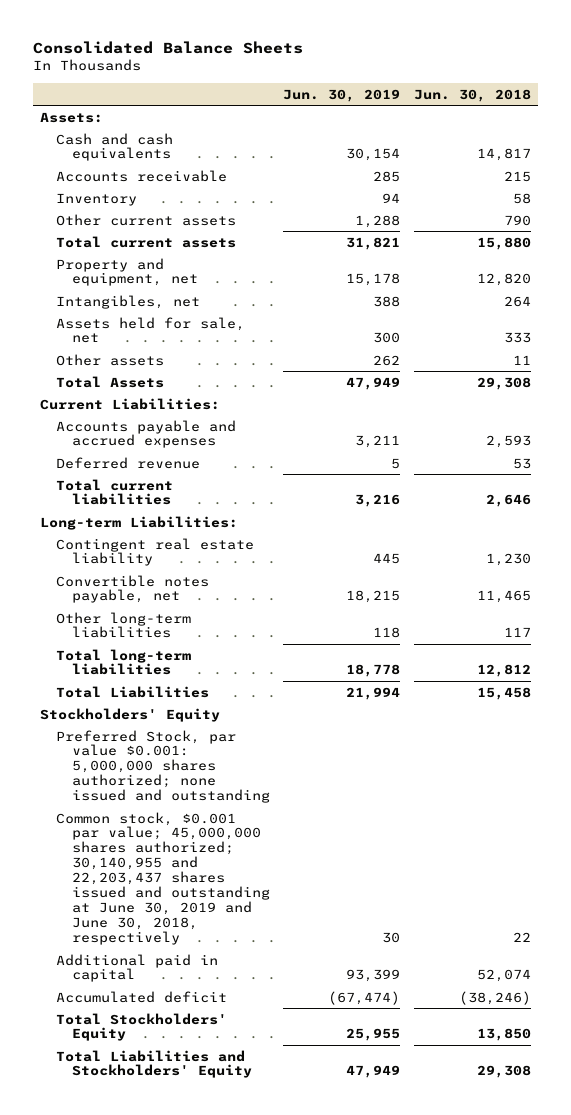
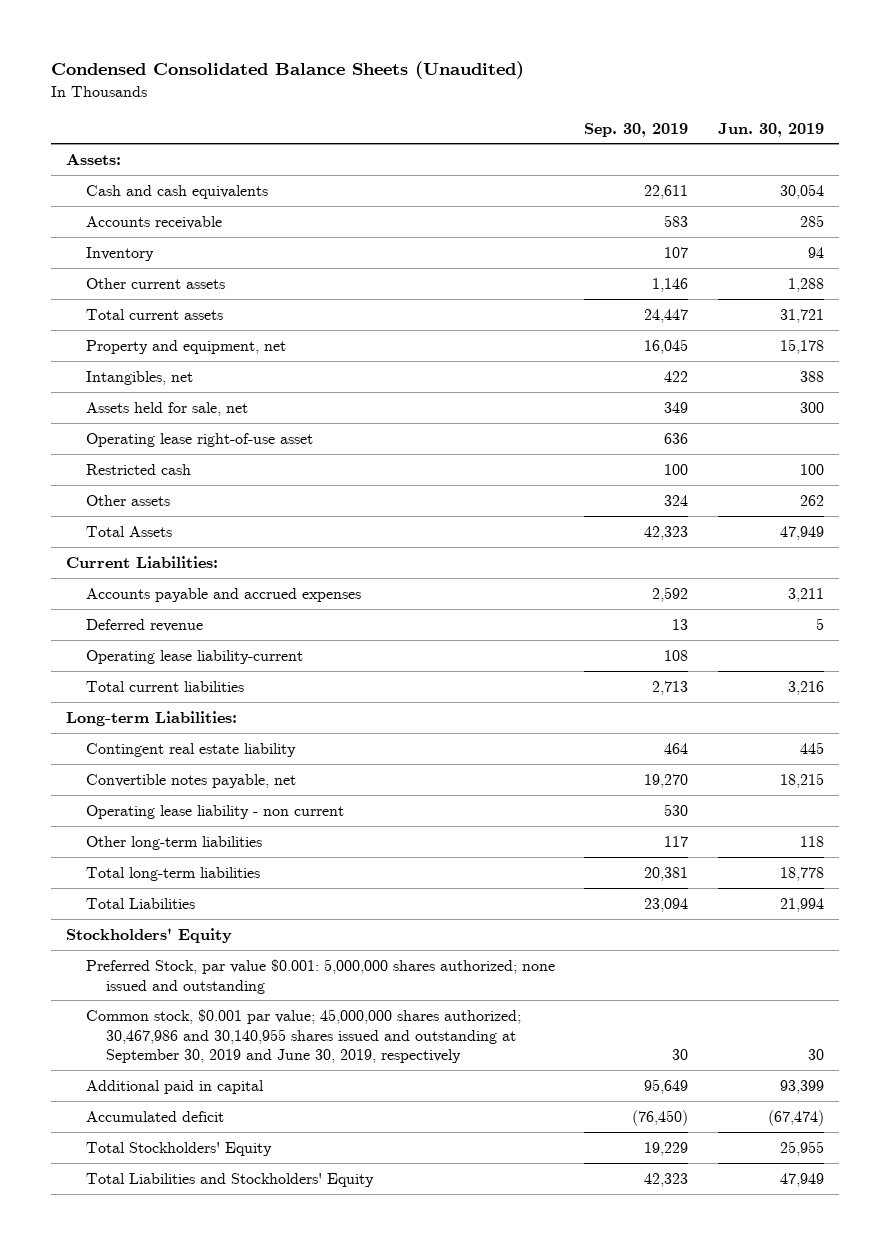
- Consolidated Balance Sheets
+ Condensed Consolidated Balance Sheets (Unaudited)
- | Jun. 30, 2019 | Jun. 30, 2018
+ | Sep. 30, 2019 | Jun. 30, 2019
- Cash and cash equivalents | 30,154 | 14,817
+ Cash and cash equivalents | 22,611 | 30,054
- Total current assets | 31,821 | 15,880
+ Total current assets | 24,447 | 31,721
+ Operating lease right-of-use asset | 636 |
+ Restricted cash | 100 | 100
+ Operating lease liability-current | 108 |
+ Operating lease liability - non current | 530 |
- Common stock, $0.001 par value; 45,000,000 shares authorized; 30,140,955 and 22,203,437 shares issued and outstanding at June 30, 2019 and June 30, 2018, respectively | 30 | 22
+ Common stock, $0.001 par value; 45,000,000 shares authorized; 30,467,986 and 30,140,955 shares issued and outstanding at September 30, 2019 and June 30, 2019, respectively | 30 | 30

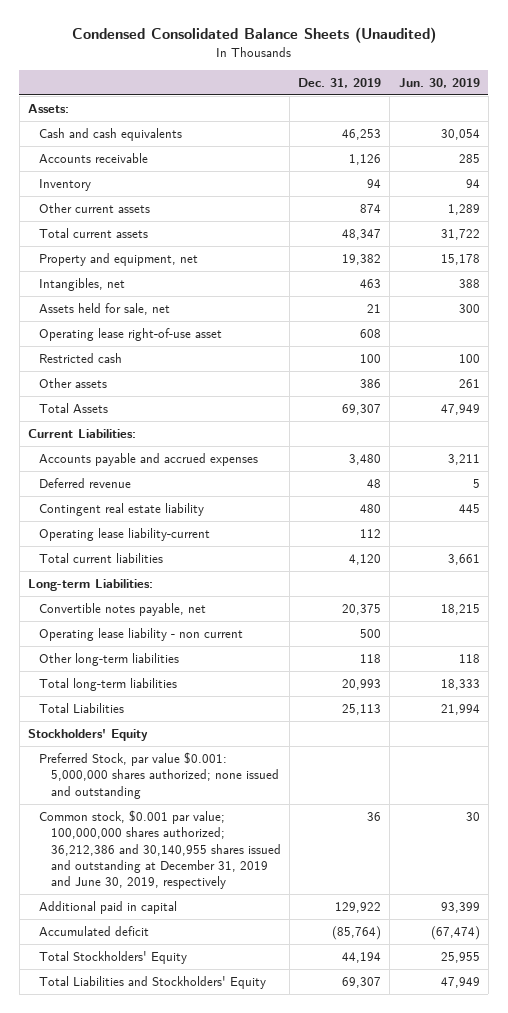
- | Sep. 30, 2019 | Jun. 30, 2019
+ | Dec. 31, 2019 | Jun. 30, 2019
- Other current assets | 1,146 | 1,288
- Total current assets | 24,447 | 31,721
+ Other current assets | 874 | 1,289
+ Total current assets | 48,347 | 31,722
- Other assets | 324 | 262
+ Other assets | 386 | 261
moved up: Contingent real estate liability | 480 | 445
- Total current liabilities | 2,713 | 3,216
+ Total current liabilities | 4,120 | 3,661
- Total long-term liabilities | 20,381 | 18,778
+ Total long-term liabilities | 20,993 | 18,333
- Common stock, $0.001 par value; 45,000,000 shares authorized; 30,467,986 and 30,140,955 shares issued and outstanding at September 30, 2019 and June 30, 2019, respectively | 30 | 30
+ Common stock, $0.001 par value; 100,000,000 shares authorized; 36,212,386 and 30,140,955 shares issued and outstanding at December 31, 2019 and June 30, 2019, respectively | 36 | 30

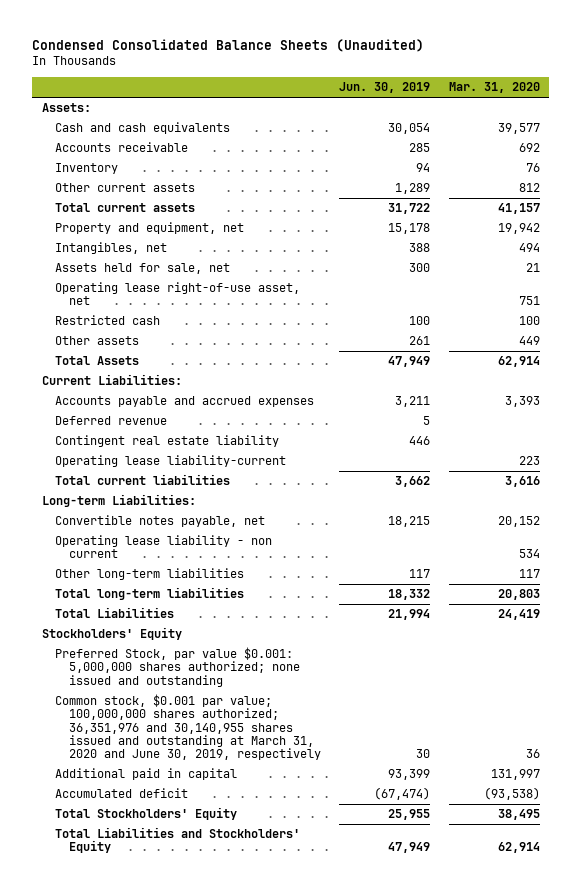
- | Dec. 31, 2019 | Jun. 30, 2019
+ | Jun. 30, 2019 | Mar. 31, 2020
- Operating lease right-of-use asset | 608 |
+ Operating lease right-of-use asset, net | | 751
- Contingent real estate liability | 480 | 445
+ Contingent real estate liability | 446 |
- Total current liabilities | 4,120 | 3,661
+ Total current liabilities | 3,662 | 3,616
- Other long-term liabilities | 118 | 118
- Total long-term liabilities | 20,993 | 18,333
+ Other long-term liabilities | 117 | 117
+ Total long-term liabilities | 18,332 | 20,803
- Common stock, $0.001 par value; 100,000,000 shares authorized; 36,212,386 and 30,140,955 shares issued and outstanding at December 31, 2019 and June 30, 2019, respectively | 36 | 30
+ Common stock, $0.001 par value; 100,000,000 shares authorized; 36,351,976 and 30,140,955 shares issued and outstanding at March 31, 2020 and June 30, 2019, respectively | 30 | 36

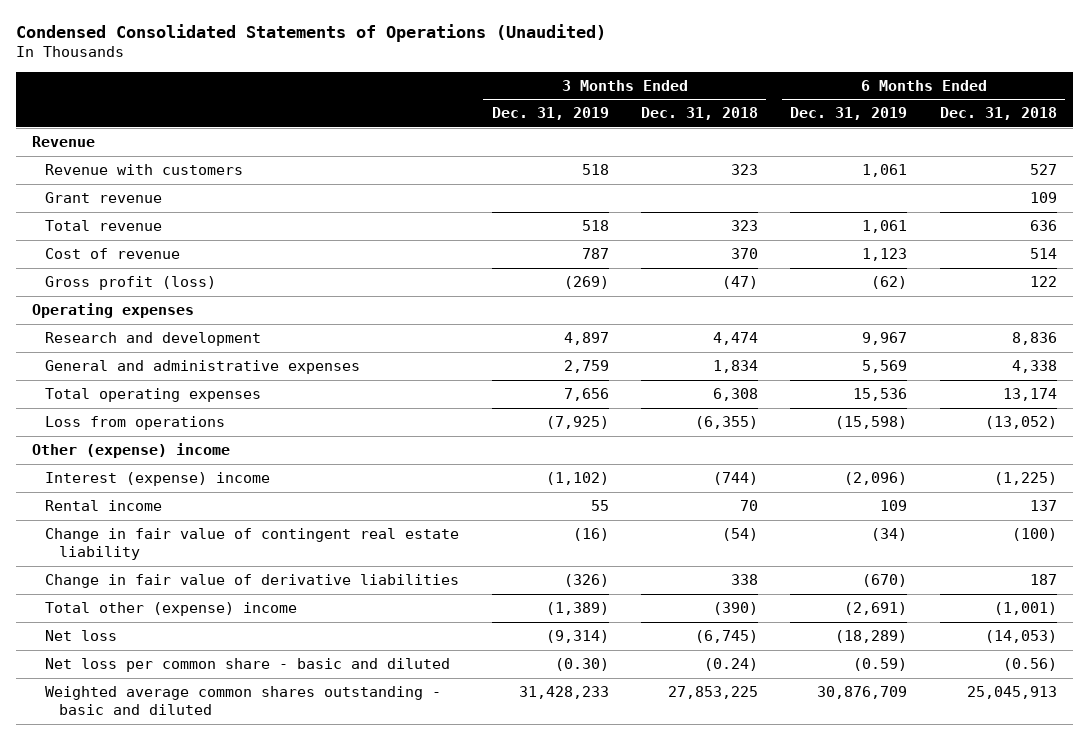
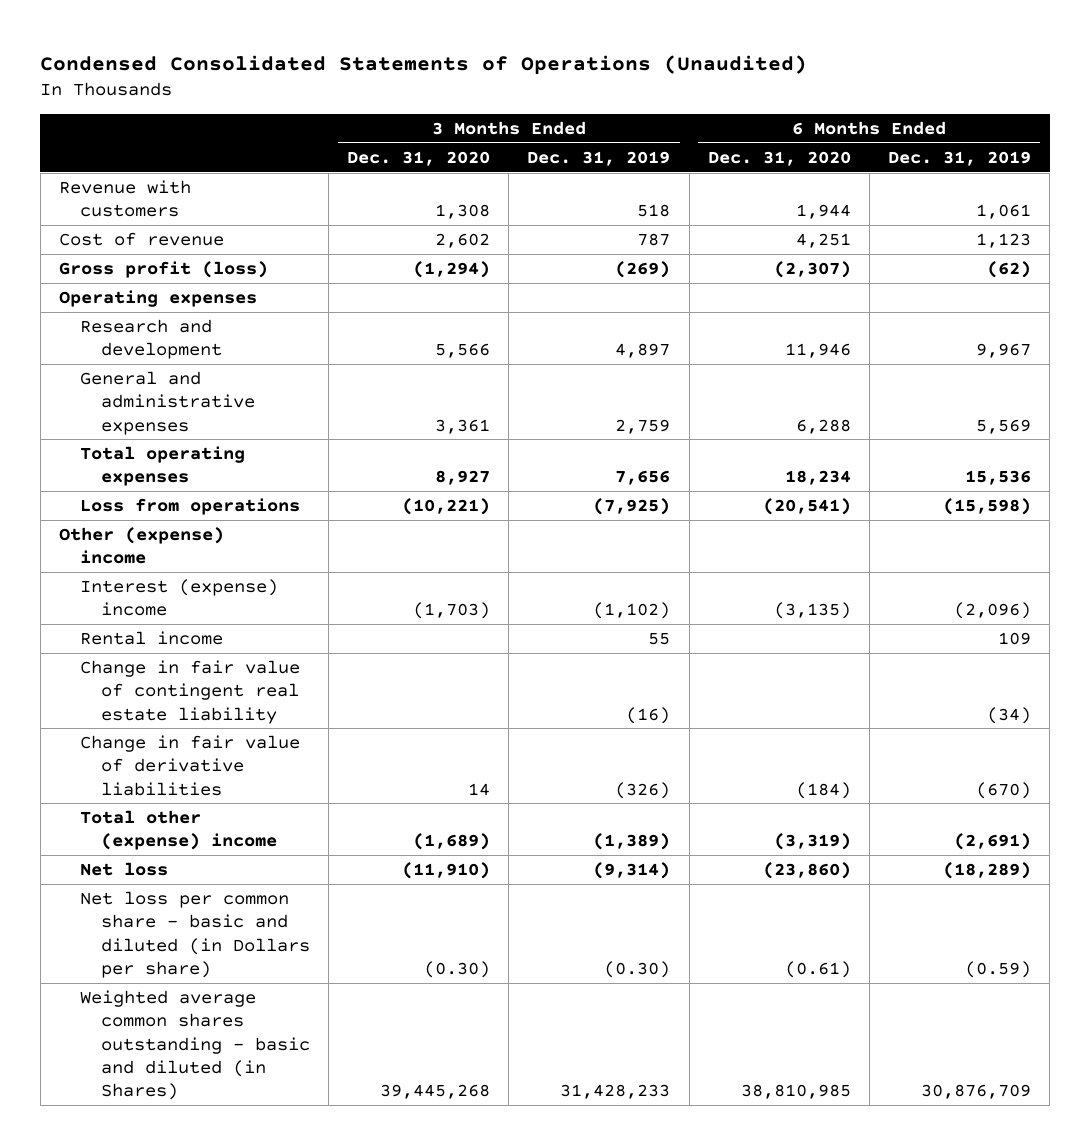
- | 3 Months Ended Dec. 31, 2019 | 3 Months Ended Dec. 31, 2018 | 6 Months Ended Dec. 31, 2019 | 6 Months Ended Dec. 31, 2018
+ | 3 Months Ended Dec. 31, 2020 | 3 Months Ended Dec. 31, 2019 | 6 Months Ended Dec. 31, 2020 | 6 Months Ended Dec. 31, 2019
- Revenue
- Grant revenue | | | | 109
- Total revenue | 518 | 323 | 1,061 | 636
- Net loss per common share - basic and diluted | (0.30) | (0.24) | (0.59) | (0.56)
- Weighted average common shares outstanding - basic and diluted | 31,428,233 | 27,853,225 | 30,876,709 | 25,045,913
+ Net loss per common share - basic and diluted (in Dollars per share) | (0.30) | (0.30) | (0.61) | (0.59)
+ Weighted average common shares outstanding - basic and diluted (in Shares) | 39,445,268 | 31,428,233 | 38,810,985 | 30,876,709

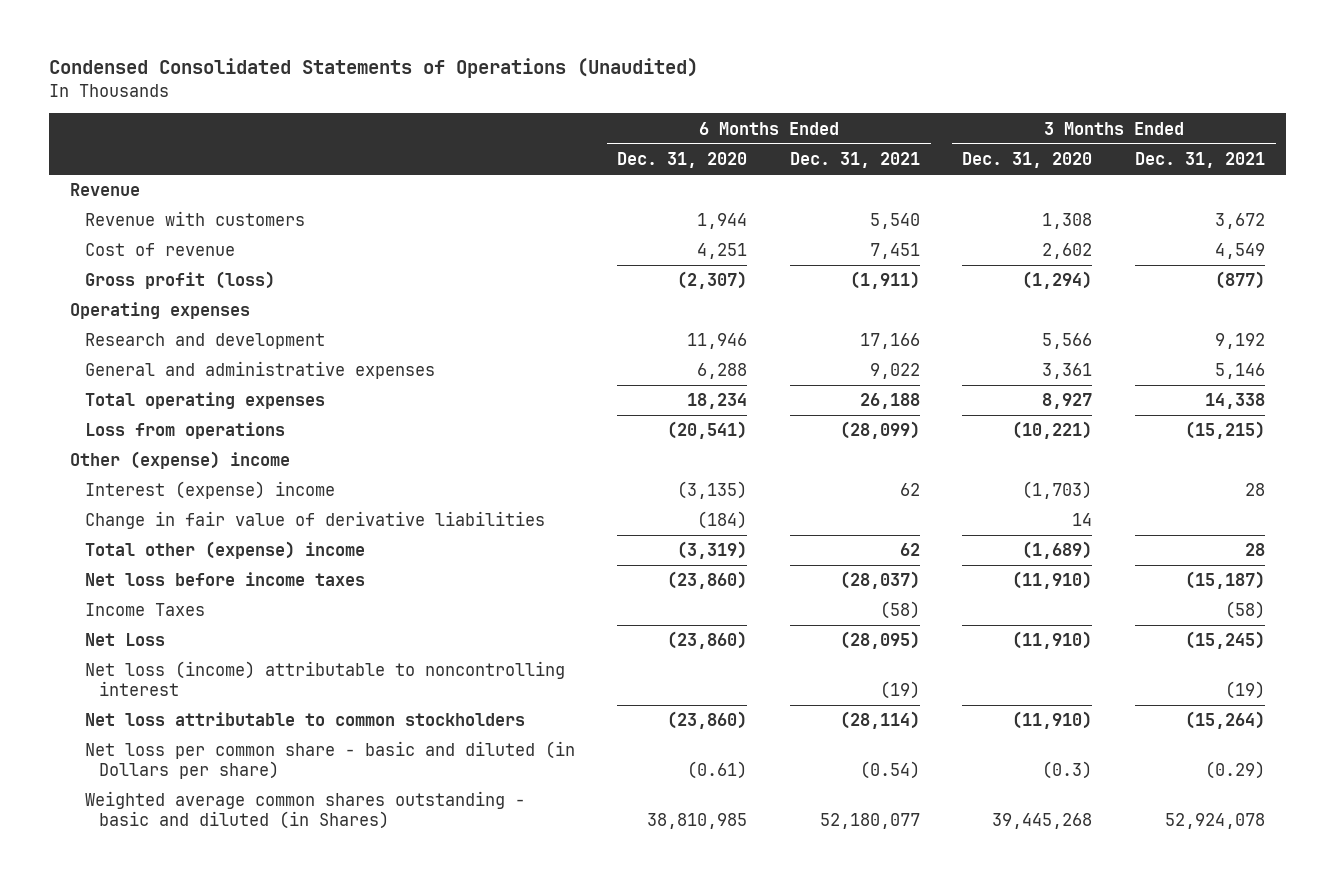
- | 3 Months Ended Dec. 31, 2020 | 3 Months Ended Dec. 31, 2019 | 6 Months Ended Dec. 31, 2020 | 6 Months Ended Dec. 31, 2019
+ | 6 Months Ended Dec. 31, 2020 | 6 Months Ended Dec. 31, 2021 | 3 Months Ended Dec. 31, 2020 | 3 Months Ended Dec. 31, 2021
+ Revenue
- Rental income | | 55 | | 109
- Change in fair value of contingent real estate liability | | (16) | | (34)
- Net loss | (11,910) | (9,314) | (23,860) | (18,289)
- Net loss per common share - basic and diluted (in Dollars per share) | (0.30) | (0.30) | (0.61) | (0.59)
+ Net loss before income taxes | (23,860) | (28,037) | (11,910) | (15,187)
+ Income Taxes | | (58) | | (58)
+ Net Loss | (23,860) | (28,095) | (11,910) | (15,245)
+ Net loss (income) attributable to noncontrolling interest | | (19) | | (19)
+ Net loss attributable to common stockholders | (23,860) | (28,114) | (11,910) | (15,264)
+ Net loss per common share - basic and diluted (in Dollars per share) | (0.61) | (0.54) | (0.3) | (0.29)

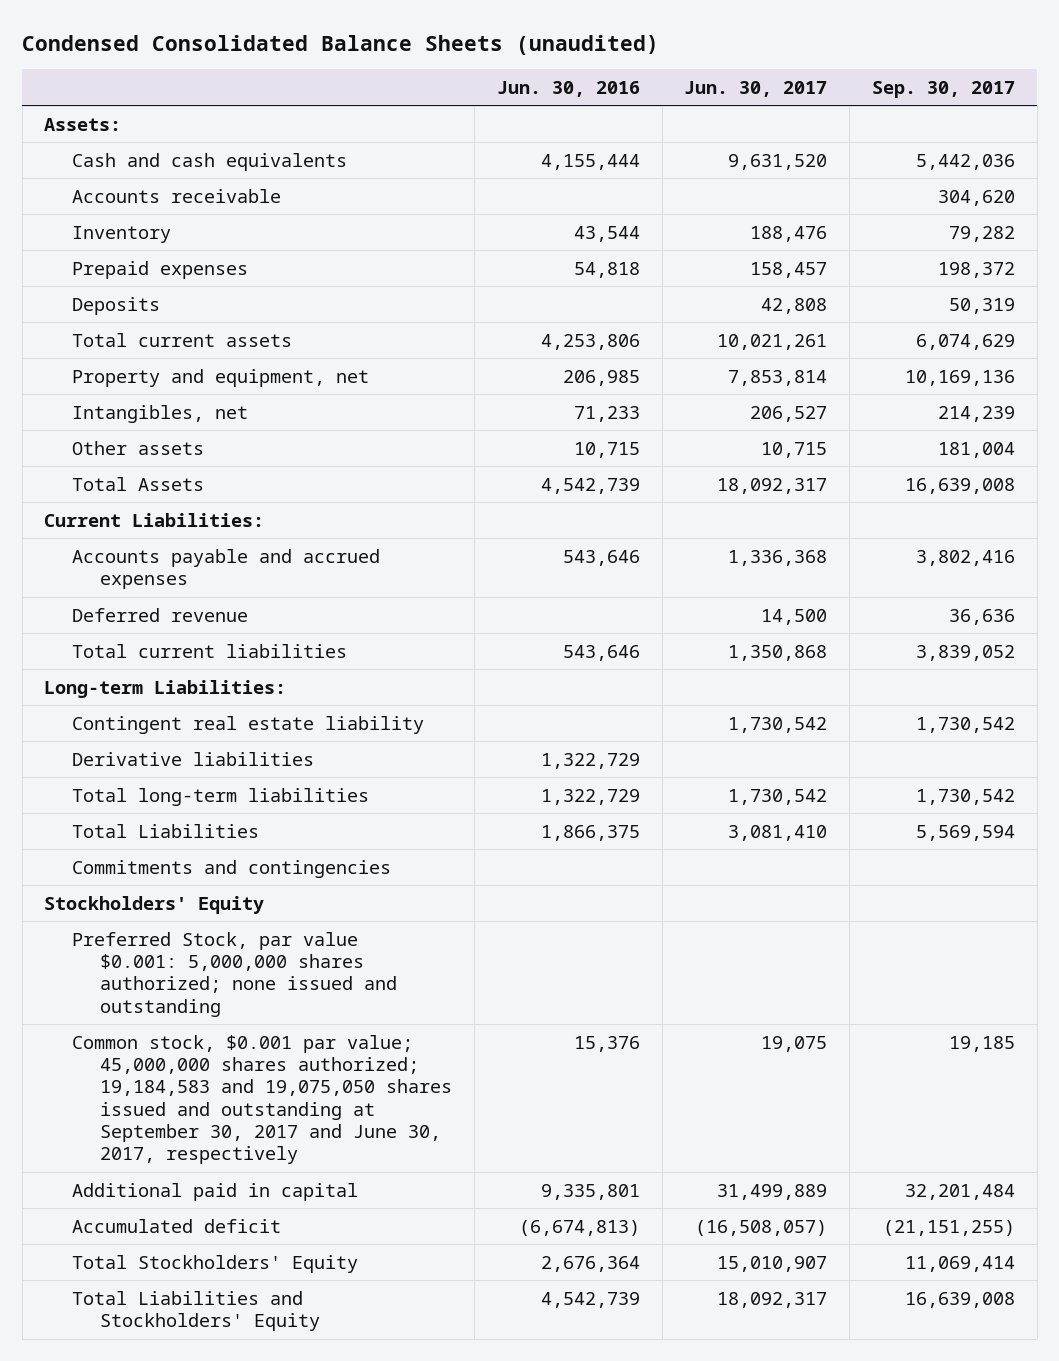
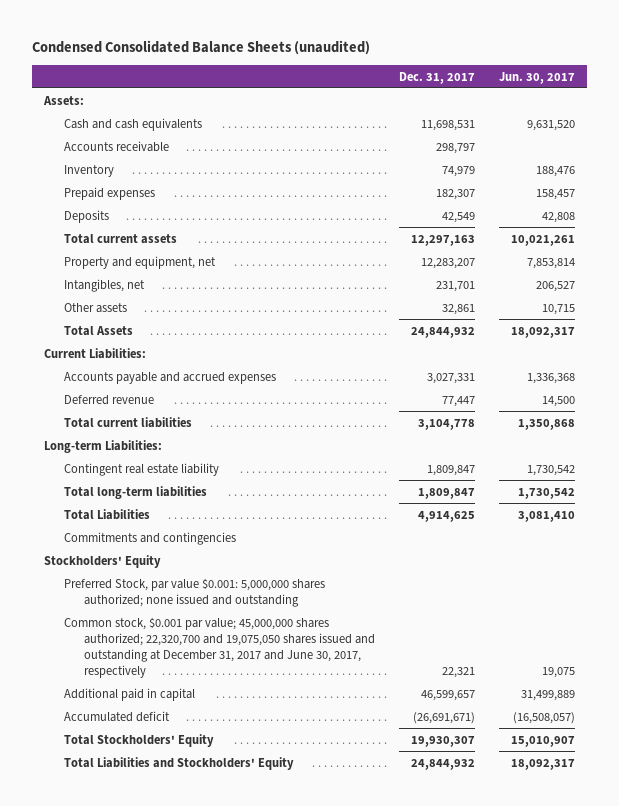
- | Jun. 30, 2016 | Jun. 30, 2017 | Sep. 30, 2017
+ | Dec. 31, 2017 | Jun. 30, 2017
- Derivative liabilities | 1,322,729 | |
- Common stock, $0.001 par value; 45,000,000 shares authorized; 19,184,583 and 19,075,050 shares issued and outstanding at September 30, 2017 and June 30, 2017, respectively | 15,376 | 19,075 | 19,185
+ Common stock, $0.001 par value; 45,000,000 shares authorized; 22,320,700 and 19,075,050 shares issued and outstanding at December 31, 2017 and June 30, 2017, respectively | 22,321 | 19,075

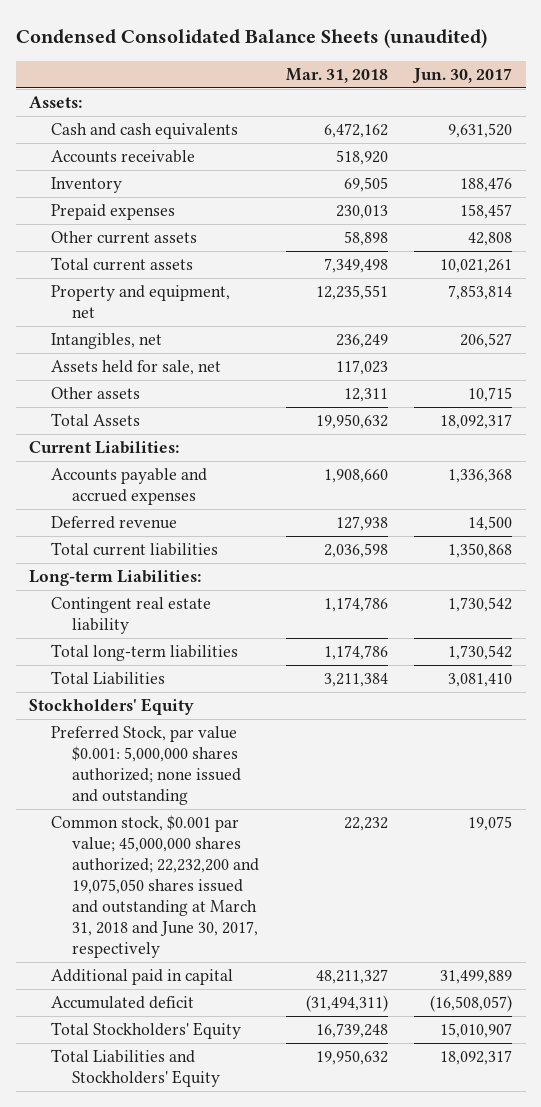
- | Dec. 31, 2017 | Jun. 30, 2017
+ | Mar. 31, 2018 | Jun. 30, 2017
- Deposits | 42,549 | 42,808
+ Other current assets | 58,898 | 42,808
+ Assets held for sale, net | 117,023 |
- Commitments and contingencies
- Common stock, $0.001 par value; 45,000,000 shares authorized; 22,320,700 and 19,075,050 shares issued and outstanding at December 31, 2017 and June 30, 2017, respectively | 22,321 | 19,075
+ Common stock, $0.001 par value; 45,000,000 shares authorized; 22,232,200 and 19,075,050 shares issued and outstanding at March 31, 2018 and June 30, 2017, respectively | 22,232 | 19,075

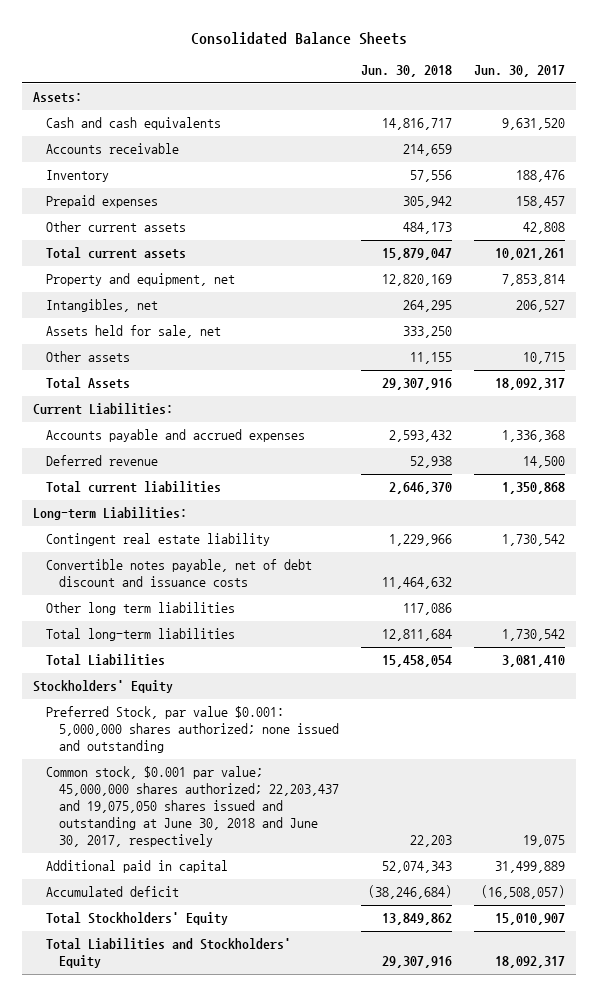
- Condensed Consolidated Balance Sheets (unaudited)
+ Consolidated Balance Sheets
- | Mar. 31, 2018 | Jun. 30, 2017
+ | Jun. 30, 2018 | Jun. 30, 2017
+ Convertible notes payable, net of debt discount and issuance costs | 11,464,632 |
+ Other long term liabilities | 117,086 |
- Common stock, $0.001 par value; 45,000,000 shares authorized; 22,232,200 and 19,075,050 shares issued and outstanding at March 31, 2018 and June 30, 2017, respectively | 22,232 | 19,075
+ Common stock, $0.001 par value; 45,000,000 shares authorized; 22,203,437 and 19,075,050 shares issued and outstanding at June 30, 2018 and June 30, 2017, respectively | 22,203 | 19,075

